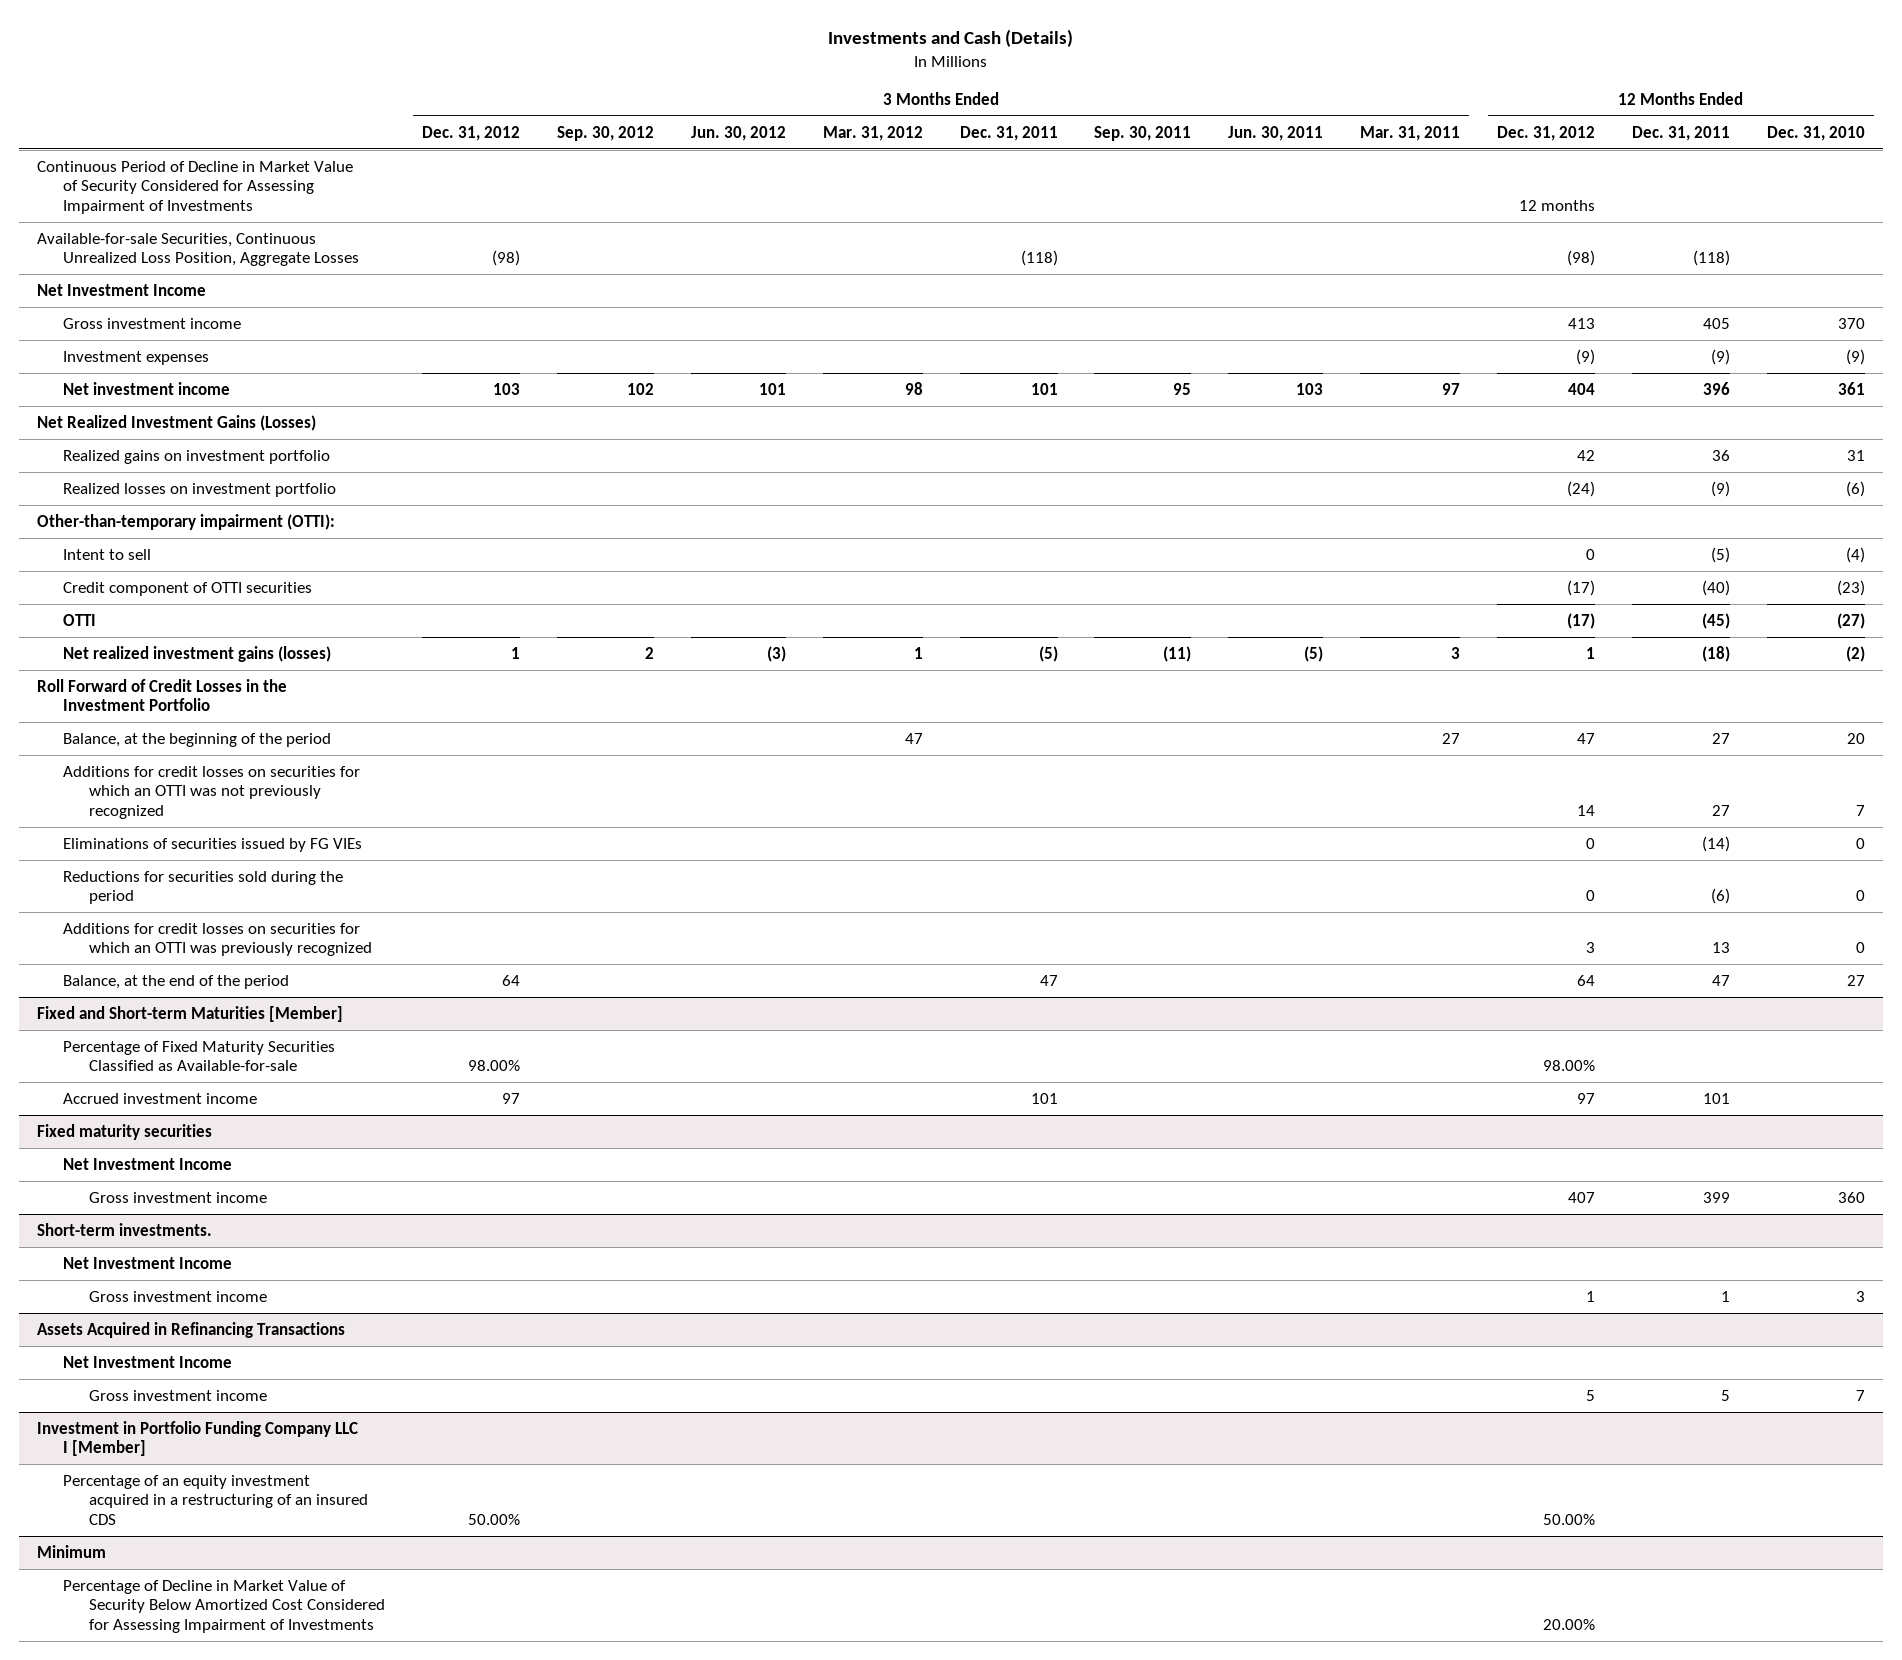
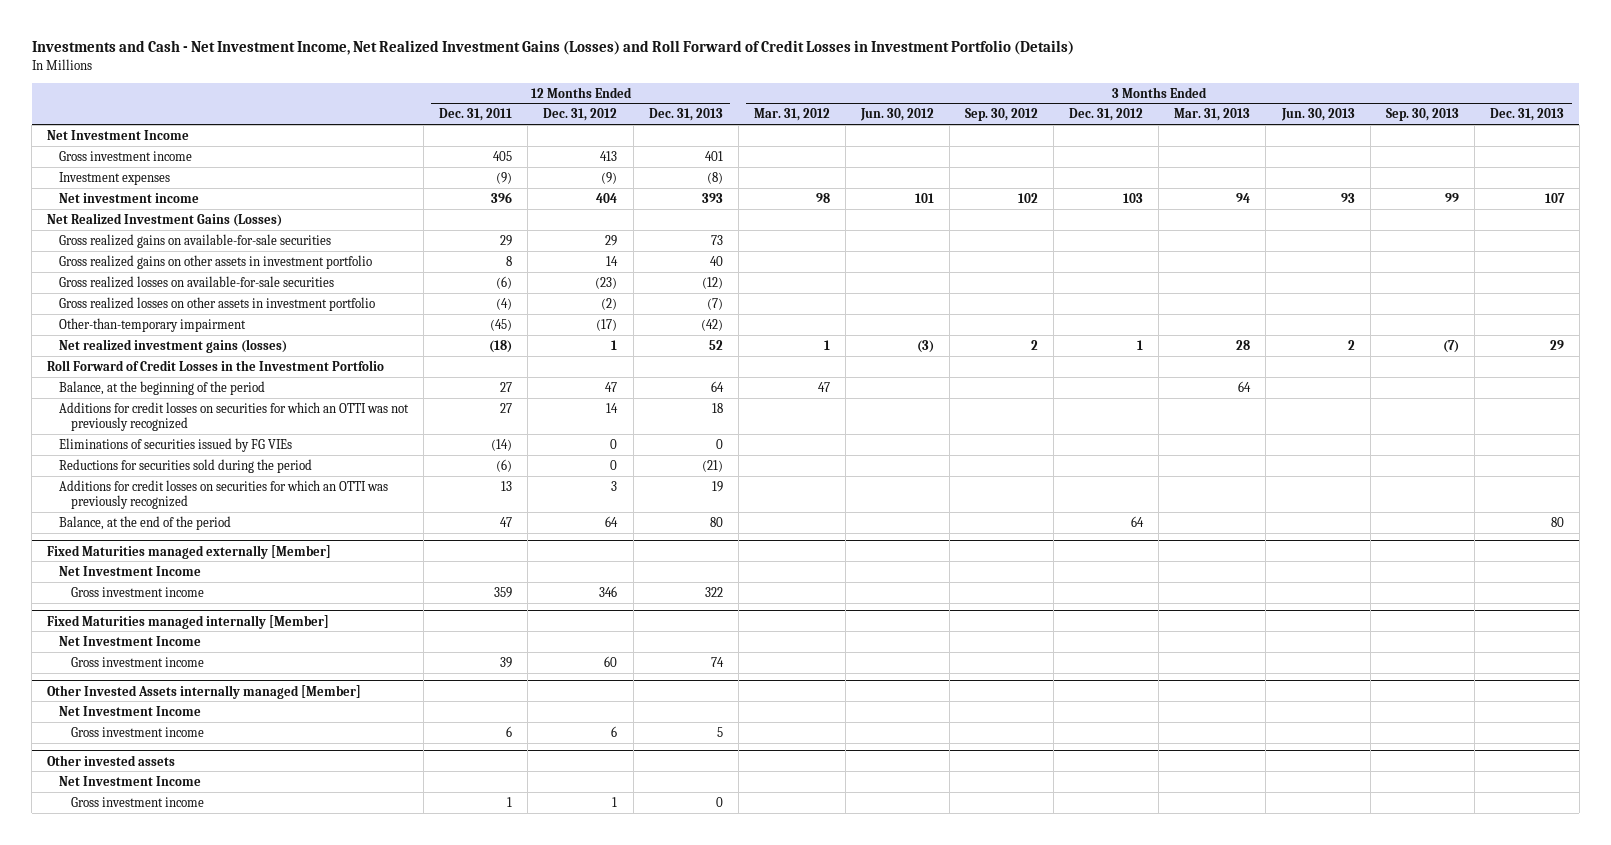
- Investments and Cash (Details)
+ Investments and Cash - Net Investment Income, Net Realized Investment Gains (Losses) and Roll Forward of Credit Losses in Investment Portfolio (Details)
- | 3 Months Ended Dec. 31, 2012 | 3 Months Ended Sep. 30, 2012 | 3 Months Ended Jun. 30, 2012 | 3 Months Ended Mar. 31, 2012 | 3 Months Ended Dec. 31, 2011 | 3 Months Ended Sep. 30, 2011 | 3 Months Ended Jun. 30, 2011 | 3 Months Ended Mar. 31, 2011 | 12 Months Ended Dec. 31, 2012 | 12 Months Ended Dec. 31, 2011 | 12 Months Ended Dec. 31, 2010
+ | 12 Months Ended Dec. 31, 2011 | 12 Months Ended Dec. 31, 2012 | 12 Months Ended Dec. 31, 2013 | 3 Months Ended Mar. 31, 2012 | 3 Months Ended Jun. 30, 2012 | 3 Months Ended Sep. 30, 2012 | 3 Months Ended Dec. 31, 2012 | 3 Months Ended Mar. 31, 2013 | 3 Months Ended Jun. 30, 2013 | 3 Months Ended Sep. 30, 2013 | 3 Months Ended Dec. 31, 2013
- Continuous Period of Decline in Market Value of Security Considered for Assessing Impairment of Investments | | | | | | | | | 12 months | |
- Available-for-sale Securities, Continuous Unrealized Loss Position, Aggregate Losses | (98) | | | | (118) | | | | (98) | (118) |
- Realized gains on investment portfolio | | | | | | | | | 42 | 36 | 31
- Realized losses on investment portfolio | | | | | | | | | (24) | (9) | (6)
- Other-than-temporary impairment (OTTI):
- Intent to sell | | | | | | | | | 0 | (5) | (4)
- Credit component of OTTI securities | | | | | | | | | (17) | (40) | (23)
- OTTI | | | | | | | | | (17) | (45) | (27)
+ Gross realized gains on available-for-sale securities | 29 | 29 | 73 | | | | | | | |
+ Gross realized gains on other assets in investment portfolio | 8 | 14 | 40 | | | | | | | |
+ Gross realized losses on available-for-sale securities | (6) | (23) | (12) | | | | | | | |
+ Gross realized losses on other assets in investment portfolio | (4) | (2) | (7) | | | | | | | |
+ Other-than-temporary impairment | (45) | (17) | (42) | | | | | | | |
- Fixed and Short-term Maturities [Member]
- Percentage of Fixed Maturity Securities Classified as Available-for-sale | 98.00% | | | | | | | | 98.00% | |
- Accrued investment income | 97 | | | | 101 | | | | 97 | 101 |
- Fixed maturity securities
+ Fixed Maturities managed externally [Member]
- Gross investment income | | | | | | | | | 407 | 399 | 360
- Short-term investments.
+ Gross investment income | 359 | 346 | 322 | | | | | | | |
+ Fixed Maturities managed internally [Member]
- Gross investment income | | | | | | | | | 1 | 1 | 3
- Assets Acquired in Refinancing Transactions
+ Gross investment income | 39 | 60 | 74 | | | | | | | |
+ Other Invested Assets internally managed [Member]
- Gross investment income | | | | | | | | | 5 | 5 | 7
- Investment in Portfolio Funding Company LLC I [Member]
- Percentage of an equity investment acquired in a restructuring of an insured CDS | 50.00% | | | | | | | | 50.00% | |
- Minimum
- Percentage of Decline in Market Value of Security Below Amortized Cost Considered for Assessing Impairment of Investments | | | | | | | | | 20.00% | |
+ Gross investment income | 6 | 6 | 5 | | | | | | | |
+ Other invested assets
+ Net Investment Income
+ Gross investment income | 1 | 1 | 0 | | | | | | | |

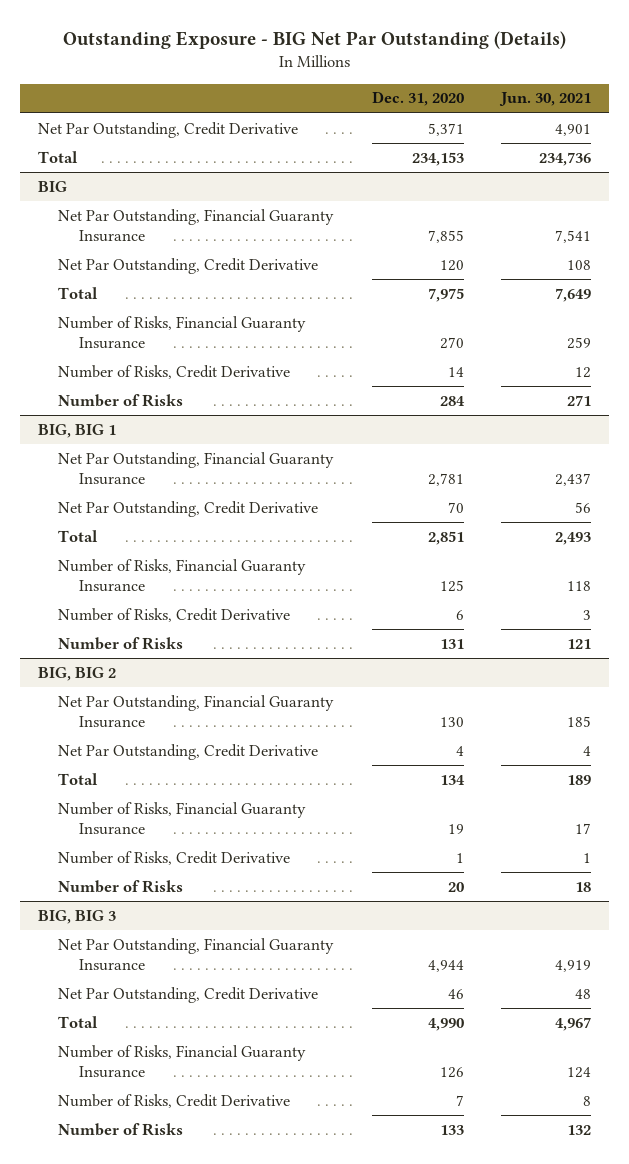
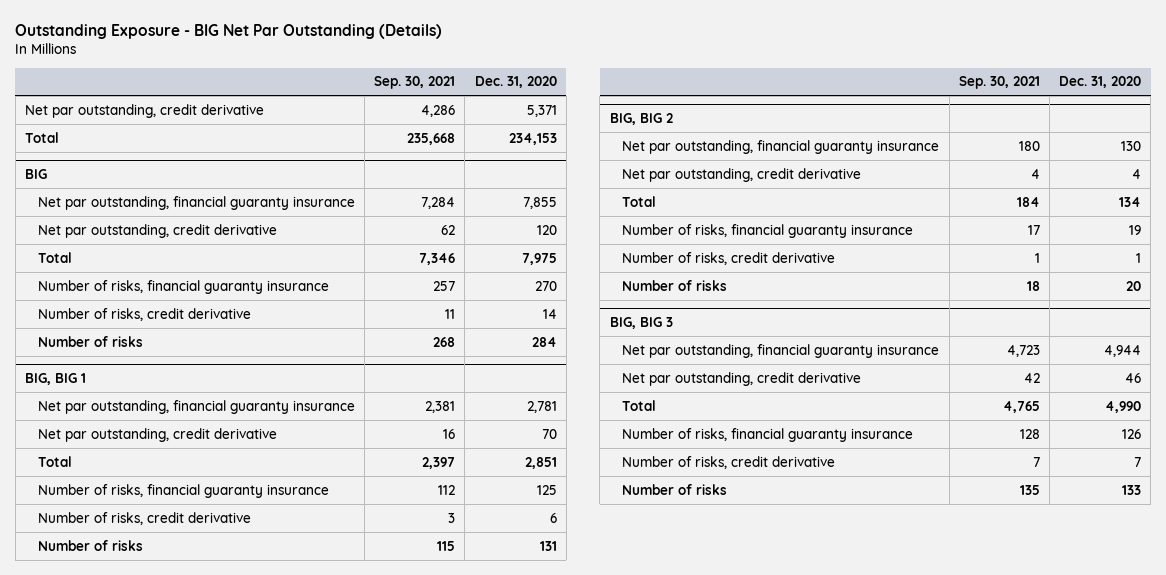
- | Dec. 31, 2020 | Jun. 30, 2021
+ | Sep. 30, 2021 | Dec. 31, 2020
- Net Par Outstanding, Credit Derivative | 5,371 | 4,901
+ Net par outstanding, credit derivative | 4,286 | 5,371
@ BIG
- Net Par Outstanding, Financial Guaranty Insurance | 7,855 | 7,541
- Net Par Outstanding, Credit Derivative | 120 | 108
+ Net par outstanding, financial guaranty insurance | 7,284 | 7,855
+ Net par outstanding, credit derivative | 62 | 120
- Number of Risks, Financial Guaranty Insurance | 270 | 259
- Number of Risks, Credit Derivative | 14 | 12
- Number of Risks | 284 | 271
+ Number of risks, financial guaranty insurance | 257 | 270
+ Number of risks, credit derivative | 11 | 14
+ Number of risks | 268 | 284
@ BIG, BIG 1
- Net Par Outstanding, Financial Guaranty Insurance | 2,781 | 2,437
- Net Par Outstanding, Credit Derivative | 70 | 56
+ Net par outstanding, financial guaranty insurance | 2,381 | 2,781
+ Net par outstanding, credit derivative | 16 | 70
- Number of Risks, Financial Guaranty Insurance | 125 | 118
- Number of Risks, Credit Derivative | 6 | 3
- Number of Risks | 131 | 121
+ Number of risks, financial guaranty insurance | 112 | 125
+ Number of risks, credit derivative | 3 | 6
+ Number of risks | 115 | 131
@ BIG, BIG 2
- Net Par Outstanding, Financial Guaranty Insurance | 130 | 185
- Net Par Outstanding, Credit Derivative | 4 | 4
+ Net par outstanding, financial guaranty insurance | 180 | 130
+ Net par outstanding, credit derivative | 4 | 4
- Number of Risks, Financial Guaranty Insurance | 19 | 17
- Number of Risks, Credit Derivative | 1 | 1
- Number of Risks | 20 | 18
+ Number of risks, financial guaranty insurance | 17 | 19
+ Number of risks, credit derivative | 1 | 1
+ Number of risks | 18 | 20
@ BIG, BIG 3
- Net Par Outstanding, Financial Guaranty Insurance | 4,944 | 4,919
- Net Par Outstanding, Credit Derivative | 46 | 48
+ Net par outstanding, financial guaranty insurance | 4,723 | 4,944
+ Net par outstanding, credit derivative | 42 | 46
- Number of Risks, Financial Guaranty Insurance | 126 | 124
- Number of Risks, Credit Derivative | 7 | 8
- Number of Risks | 133 | 132
+ Number of risks, financial guaranty insurance | 128 | 126
+ Number of risks, credit derivative | 7 | 7
+ Number of risks | 135 | 133

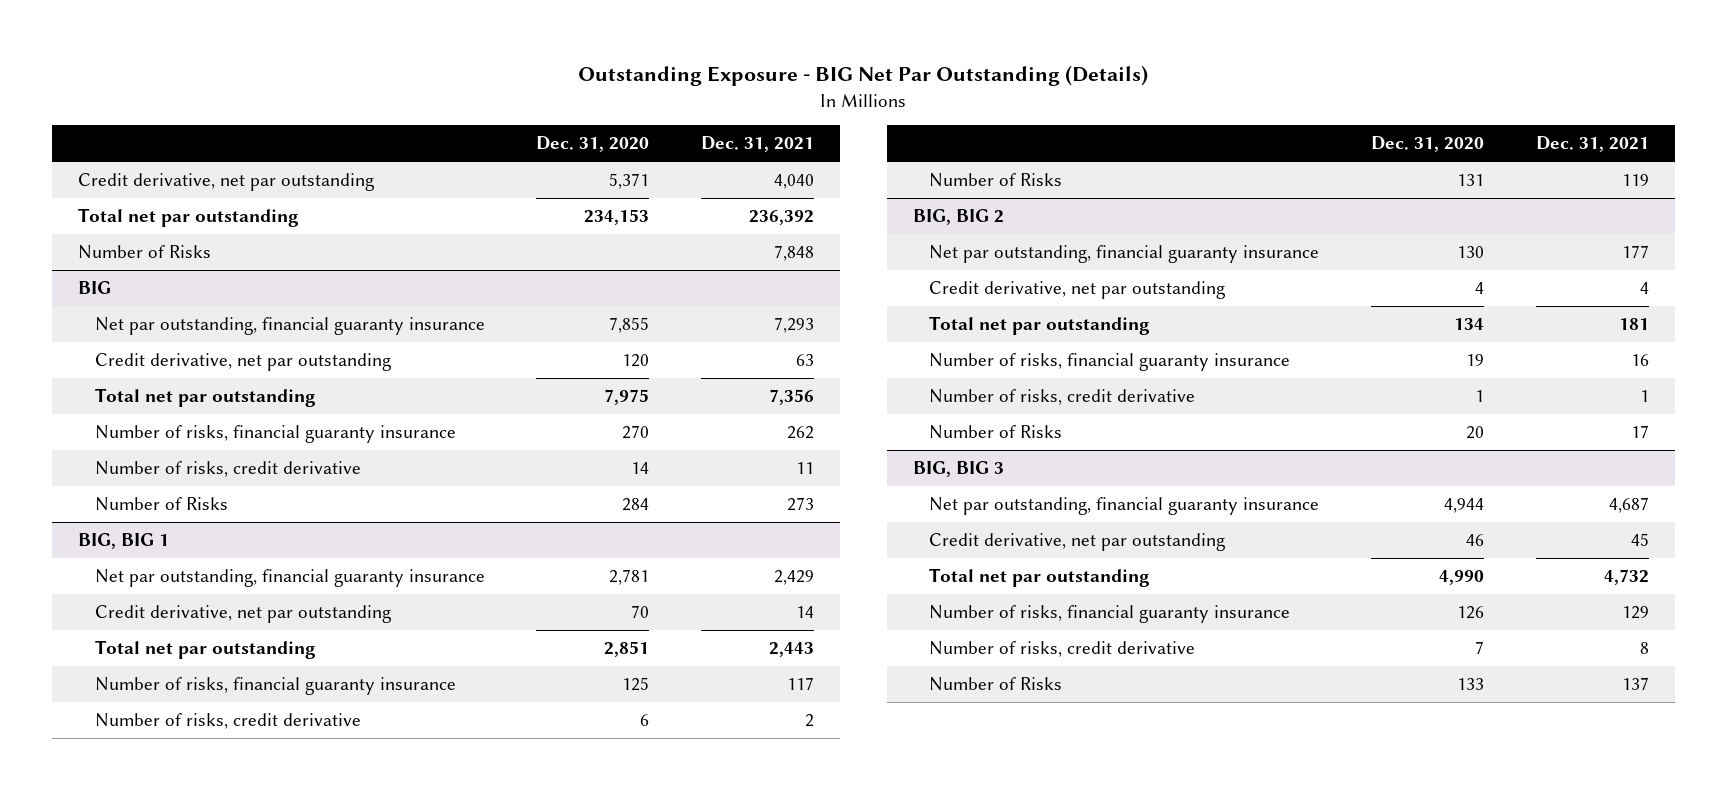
- | Sep. 30, 2021 | Dec. 31, 2020
+ | Dec. 31, 2020 | Dec. 31, 2021
- Net par outstanding, credit derivative | 4,286 | 5,371
- Total | 235,668 | 234,153
+ Credit derivative, net par outstanding | 5,371 | 4,040
+ Total net par outstanding | 234,153 | 236,392
+ Number of Risks | | 7,848
@ BIG
- Net par outstanding, credit derivative | 62 | 120
- Total | 7,346 | 7,975
+ Credit derivative, net par outstanding | 120 | 63
+ Total net par outstanding | 7,975 | 7,356
- Number of risks | 268 | 284
+ Number of Risks | 284 | 273
@ BIG, BIG 1
- Net par outstanding, credit derivative | 16 | 70
- Total | 2,397 | 2,851
+ Credit derivative, net par outstanding | 70 | 14
+ Total net par outstanding | 2,851 | 2,443
- Number of risks | 115 | 131
+ Number of Risks | 131 | 119
@ BIG, BIG 2
- Net par outstanding, credit derivative | 4 | 4
- Total | 184 | 134
+ Credit derivative, net par outstanding | 4 | 4
+ Total net par outstanding | 134 | 181
- Number of risks | 18 | 20
+ Number of Risks | 20 | 17
@ BIG, BIG 3
- Net par outstanding, credit derivative | 42 | 46
- Total | 4,765 | 4,990
+ Credit derivative, net par outstanding | 46 | 45
+ Total net par outstanding | 4,990 | 4,732
- Number of risks | 135 | 133
+ Number of Risks | 133 | 137

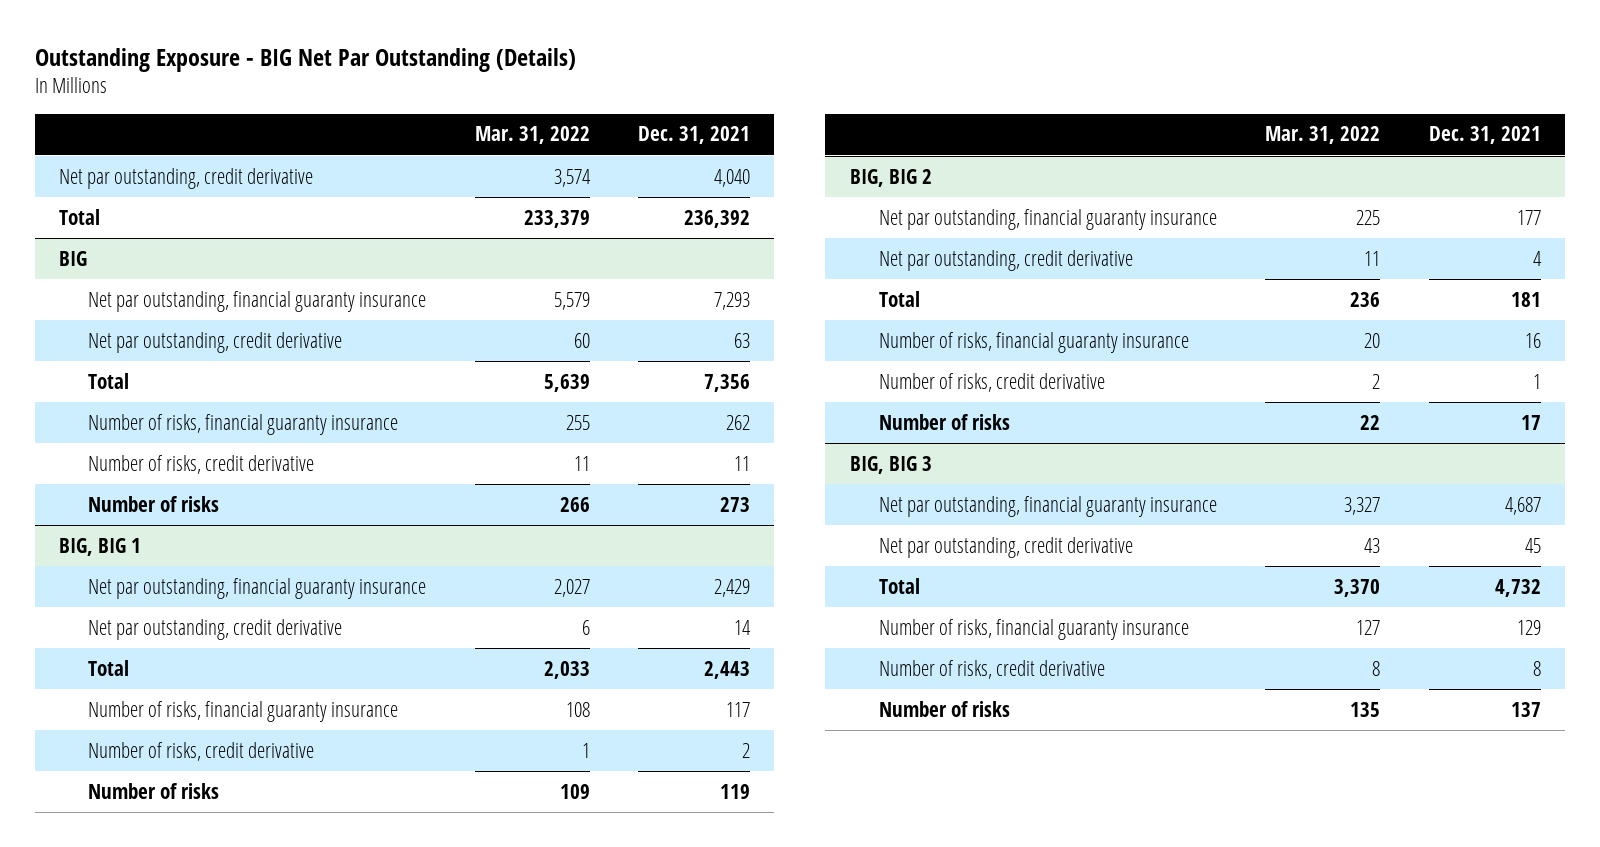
- | Dec. 31, 2020 | Dec. 31, 2021
+ | Mar. 31, 2022 | Dec. 31, 2021
- Credit derivative, net par outstanding | 5,371 | 4,040
- Total net par outstanding | 234,153 | 236,392
- Number of Risks | | 7,848
+ Net par outstanding, credit derivative | 3,574 | 4,040
+ Total | 233,379 | 236,392
@ BIG
- Credit derivative, net par outstanding | 120 | 63
- Total net par outstanding | 7,975 | 7,356
+ Net par outstanding, credit derivative | 60 | 63
+ Total | 5,639 | 7,356
- Number of Risks | 284 | 273
+ Number of risks | 266 | 273
@ BIG, BIG 1
- Credit derivative, net par outstanding | 70 | 14
- Total net par outstanding | 2,851 | 2,443
+ Net par outstanding, credit derivative | 6 | 14
+ Total | 2,033 | 2,443
- Number of Risks | 131 | 119
+ Number of risks | 109 | 119
@ BIG, BIG 2
- Credit derivative, net par outstanding | 4 | 4
- Total net par outstanding | 134 | 181
+ Net par outstanding, credit derivative | 11 | 4
+ Total | 236 | 181
- Number of Risks | 20 | 17
+ Number of risks | 22 | 17
@ BIG, BIG 3
- Credit derivative, net par outstanding | 46 | 45
- Total net par outstanding | 4,990 | 4,732
+ Net par outstanding, credit derivative | 43 | 45
+ Total | 3,370 | 4,732
- Number of Risks | 133 | 137
+ Number of risks | 135 | 137

